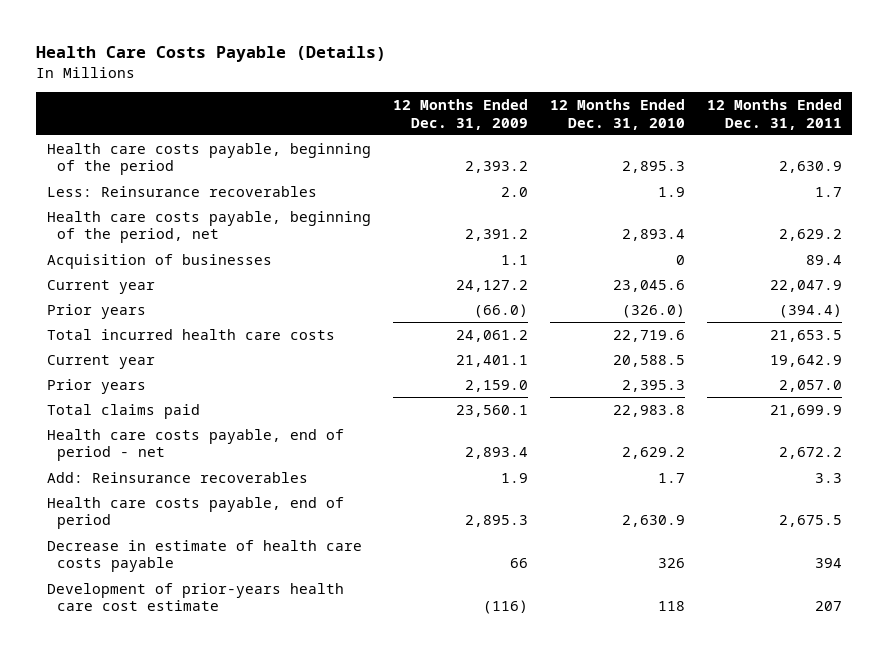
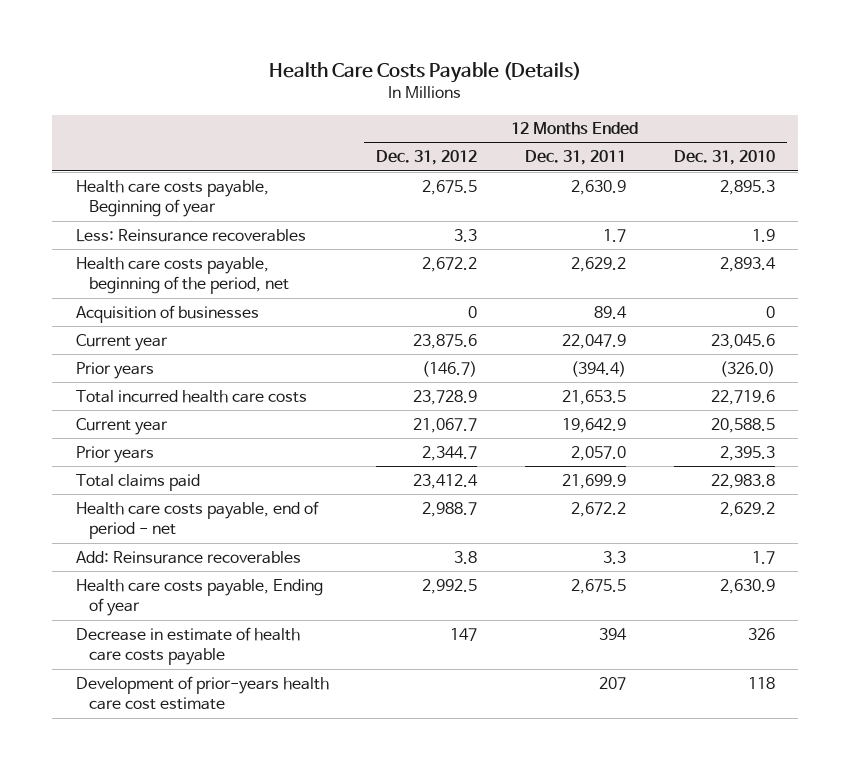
- | 12 Months Ended Dec. 31, 2009 | 12 Months Ended Dec. 31, 2010 | 12 Months Ended Dec. 31, 2011
+ | 12 Months Ended Dec. 31, 2012 | 12 Months Ended Dec. 31, 2011 | 12 Months Ended Dec. 31, 2010
- Health care costs payable, beginning of the period | 2,393.2 | 2,895.3 | 2,630.9
+ Health care costs payable, Beginning of year | 2,675.5 | 2,630.9 | 2,895.3
- Health care costs payable, end of period | 2,895.3 | 2,630.9 | 2,675.5
+ Health care costs payable, Ending of year | 2,992.5 | 2,675.5 | 2,630.9

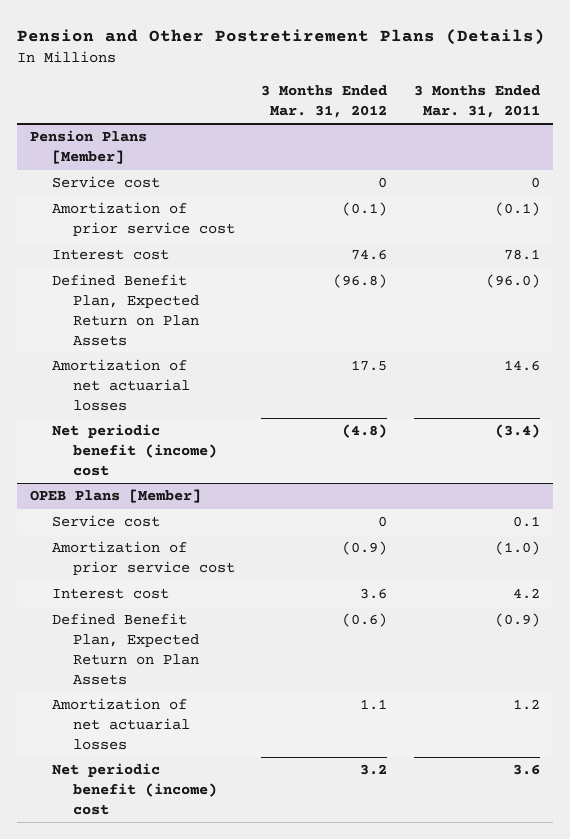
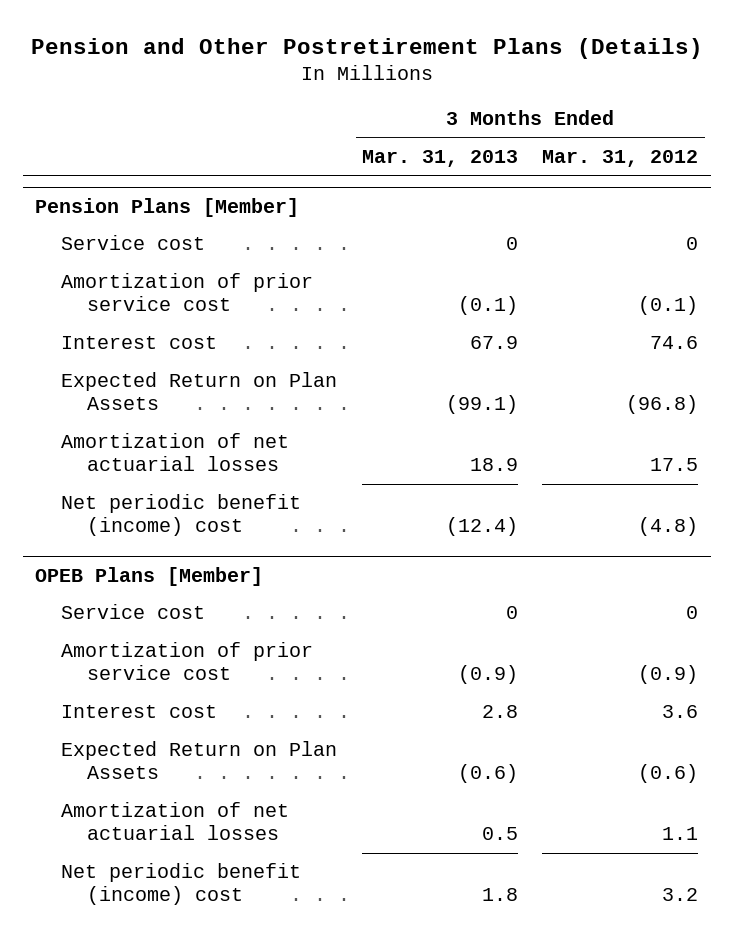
- | 3 Months Ended Mar. 31, 2012 | 3 Months Ended Mar. 31, 2011
+ | 3 Months Ended Mar. 31, 2013 | 3 Months Ended Mar. 31, 2012
@ Pension Plans [Member]
- Defined Benefit Plan, Expected Return on Plan Assets | (96.8) | (96.0)
+ Expected Return on Plan Assets | (99.1) | (96.8)
@ OPEB Plans [Member]
- Defined Benefit Plan, Expected Return on Plan Assets | (0.6) | (0.9)
+ Expected Return on Plan Assets | (0.6) | (0.6)

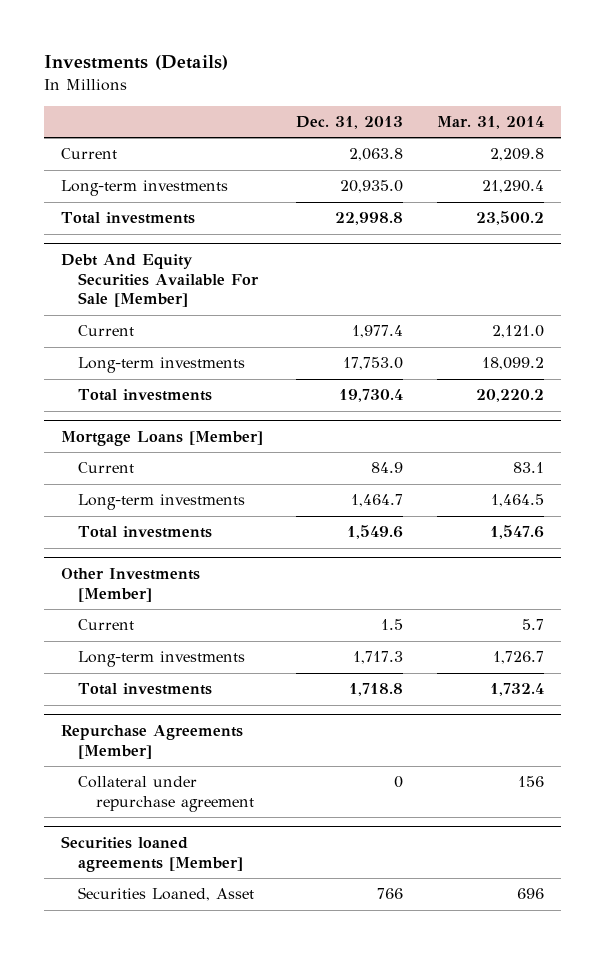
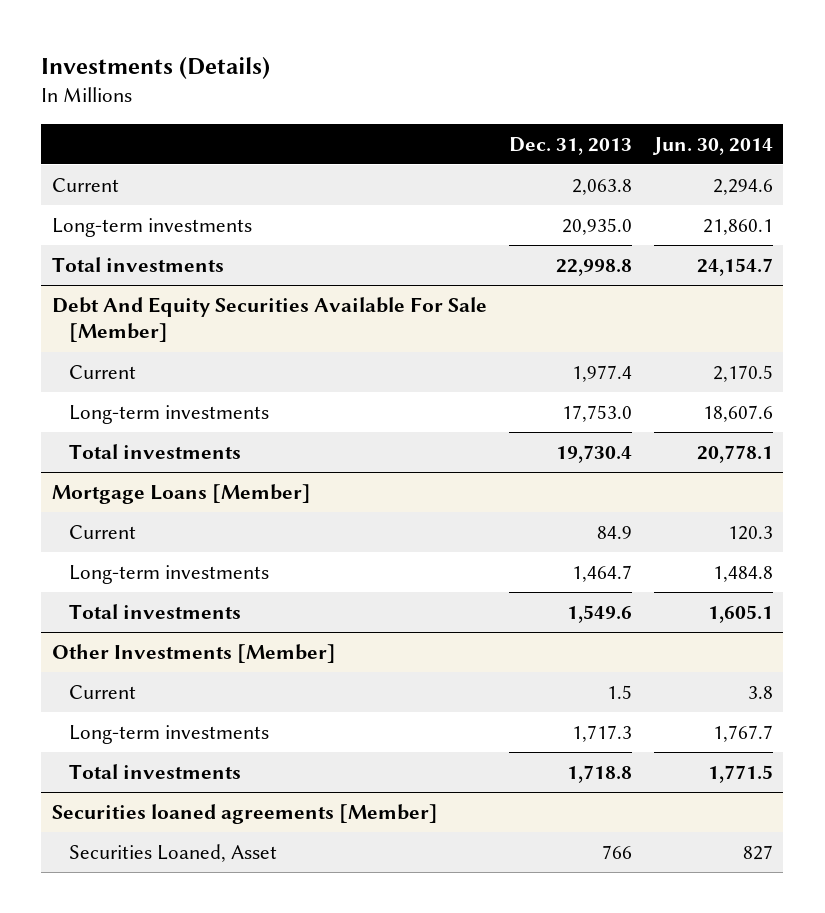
- | Dec. 31, 2013 | Mar. 31, 2014
+ | Dec. 31, 2013 | Jun. 30, 2014
- Repurchase Agreements [Member]
- Collateral under repurchase agreement | 0 | 156

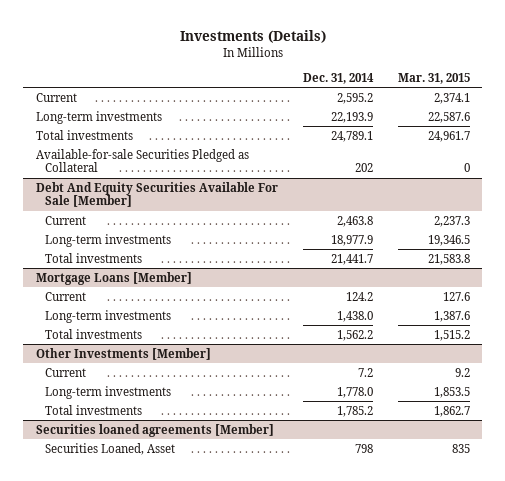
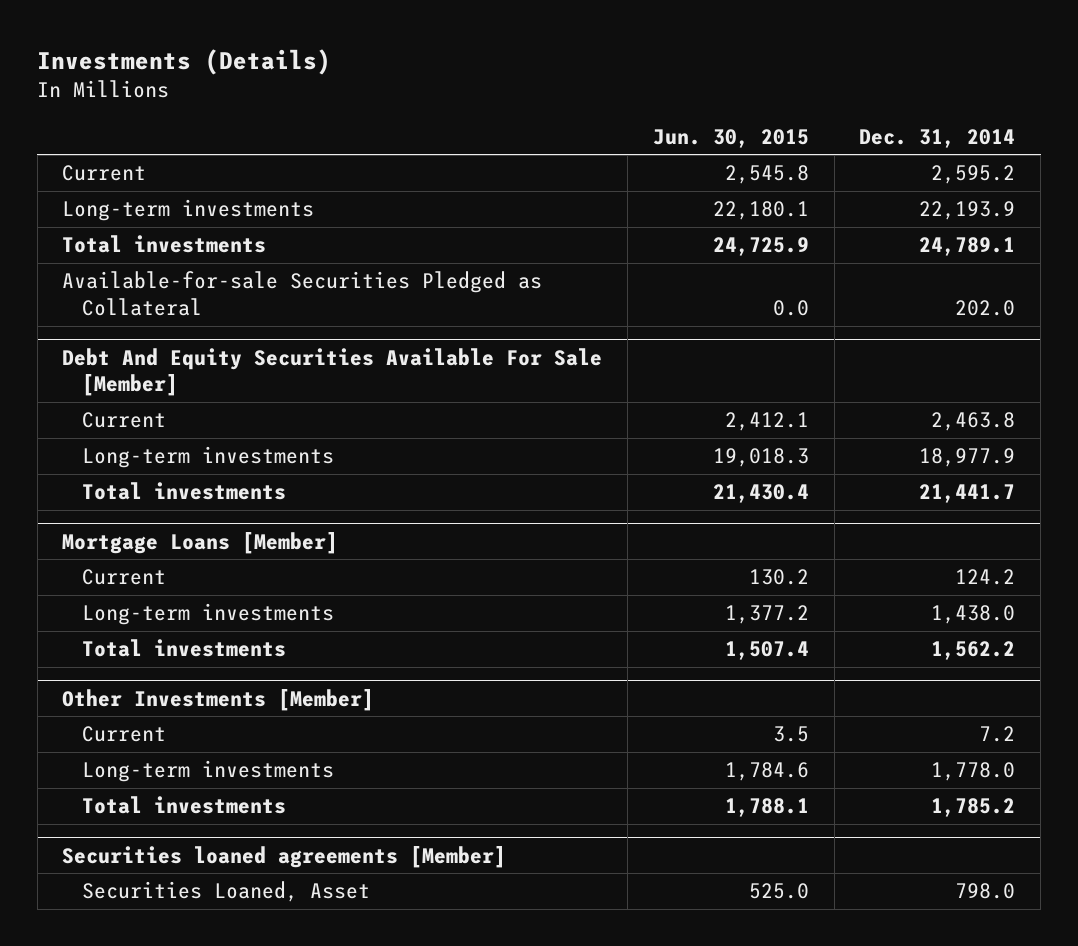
- | Dec. 31, 2014 | Mar. 31, 2015
+ | Jun. 30, 2015 | Dec. 31, 2014
- Available-for-sale Securities Pledged as Collateral | 202 | 0
+ Available-for-sale Securities Pledged as Collateral | 0.0 | 202.0
@ Securities loaned agreements [Member]
- Securities Loaned, Asset | 798 | 835
+ Securities Loaned, Asset | 525.0 | 798.0

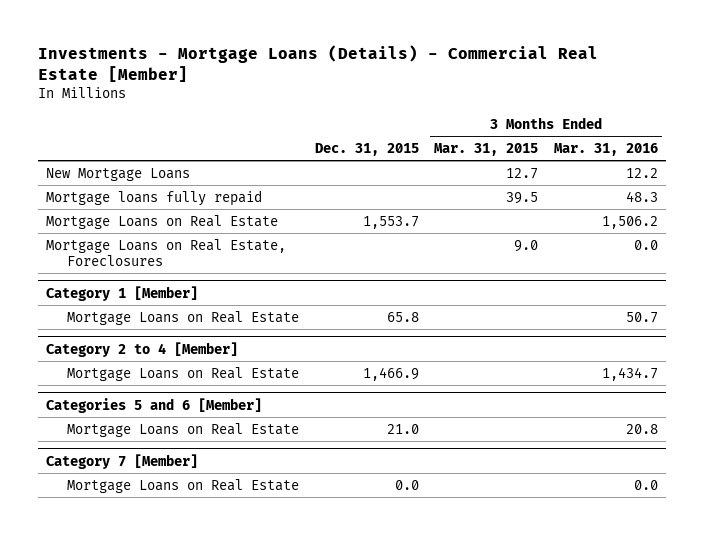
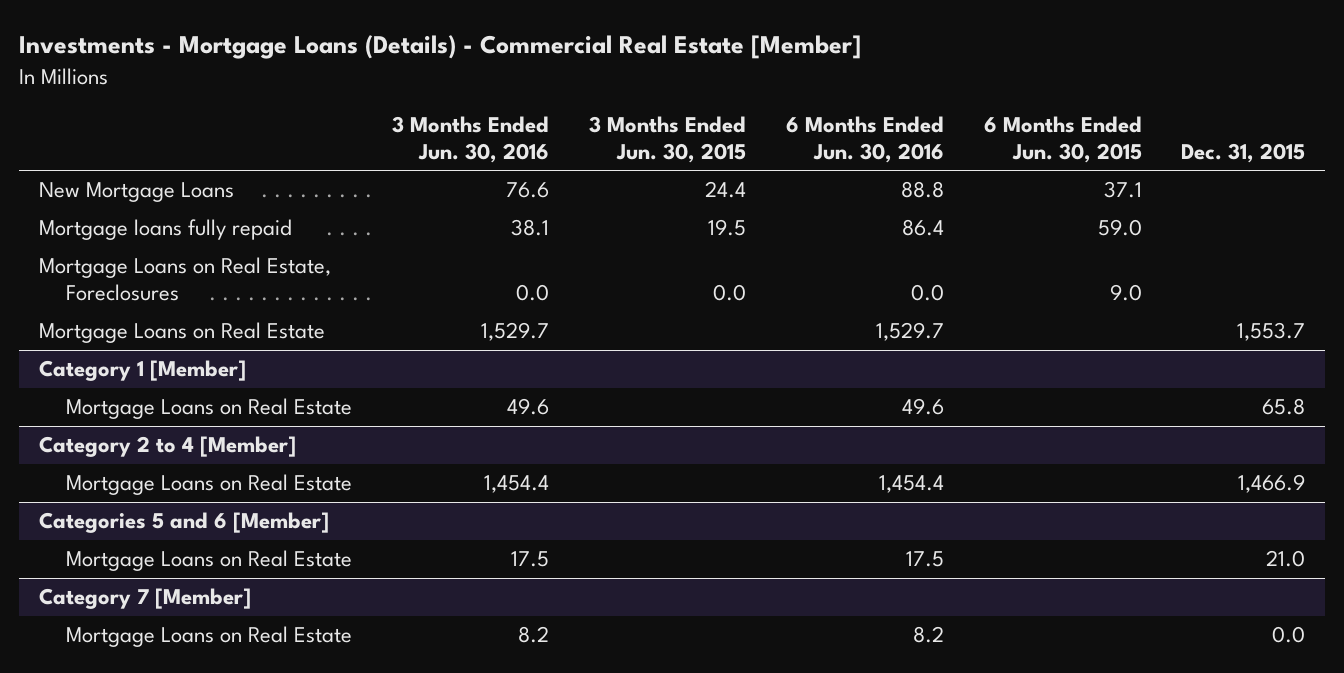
- | Dec. 31, 2015 | 3 Months Ended Mar. 31, 2015 | 3 Months Ended Mar. 31, 2016
+ | 3 Months Ended Jun. 30, 2016 | 3 Months Ended Jun. 30, 2015 | 6 Months Ended Jun. 30, 2016 | 6 Months Ended Jun. 30, 2015 | Dec. 31, 2015
moved down: Mortgage Loans on Real Estate | 1,529.7 | | 1,529.7 | | 1,553.7

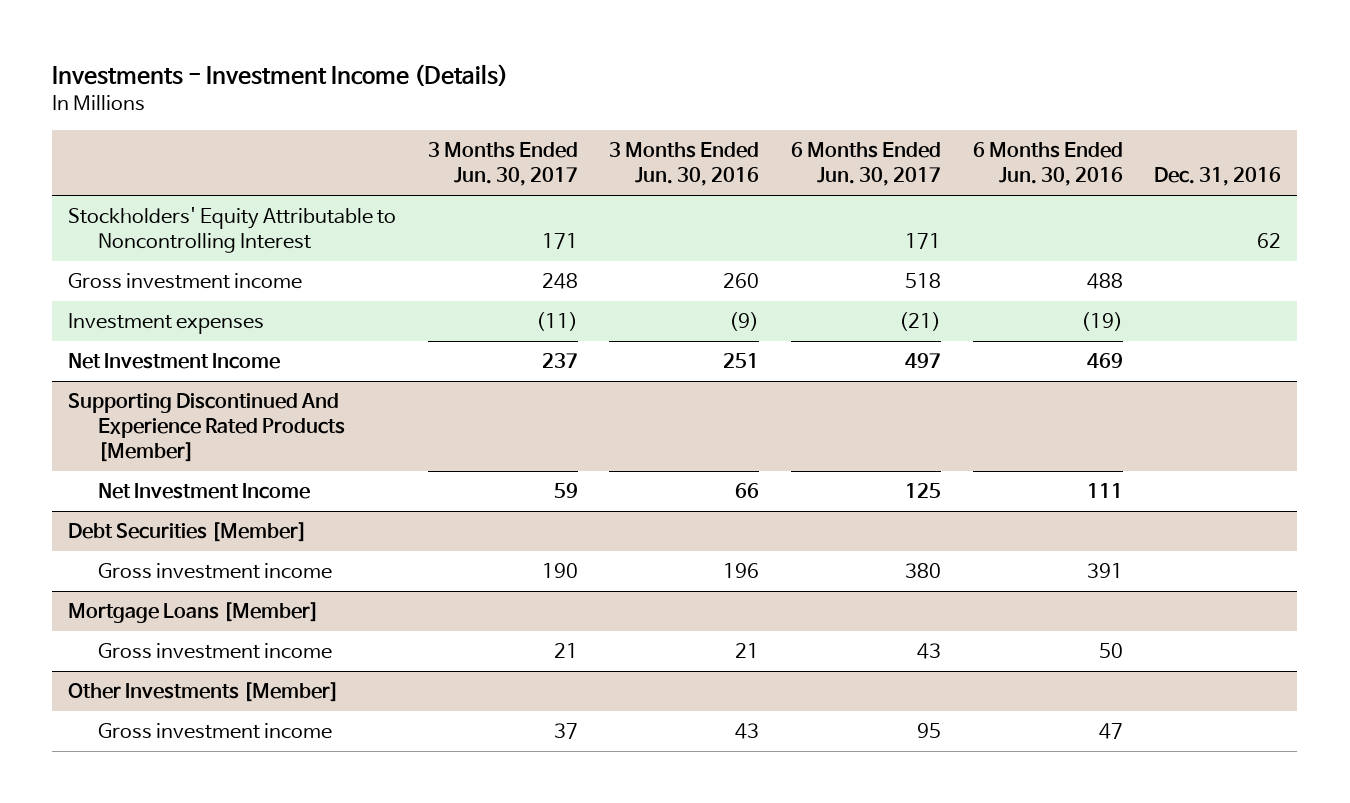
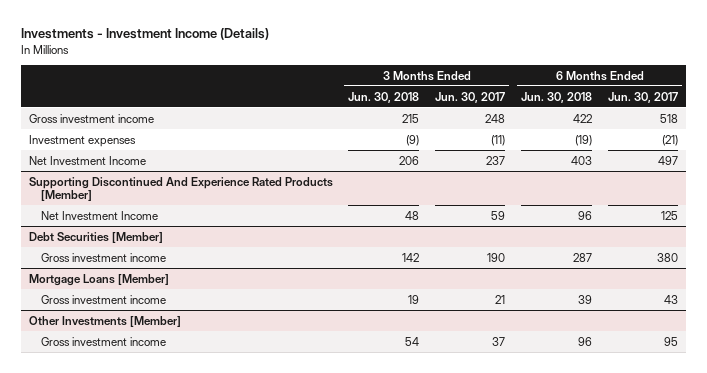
- | 3 Months Ended Jun. 30, 2017 | 3 Months Ended Jun. 30, 2016 | 6 Months Ended Jun. 30, 2017 | 6 Months Ended Jun. 30, 2016 | Dec. 31, 2016
+ | 3 Months Ended Jun. 30, 2018 | 3 Months Ended Jun. 30, 2017 | 6 Months Ended Jun. 30, 2018 | 6 Months Ended Jun. 30, 2017
- Stockholders' Equity Attributable to Noncontrolling Interest | 171 | | 171 | | 62

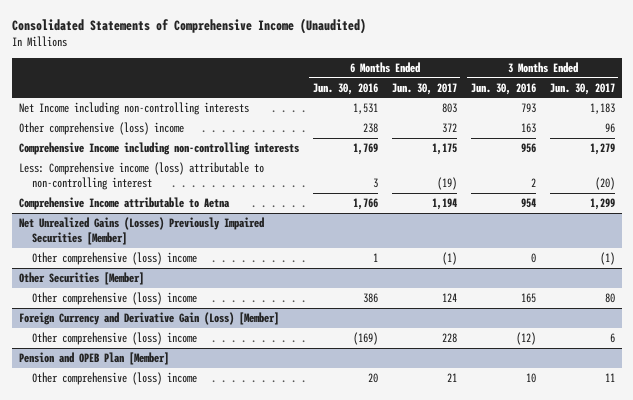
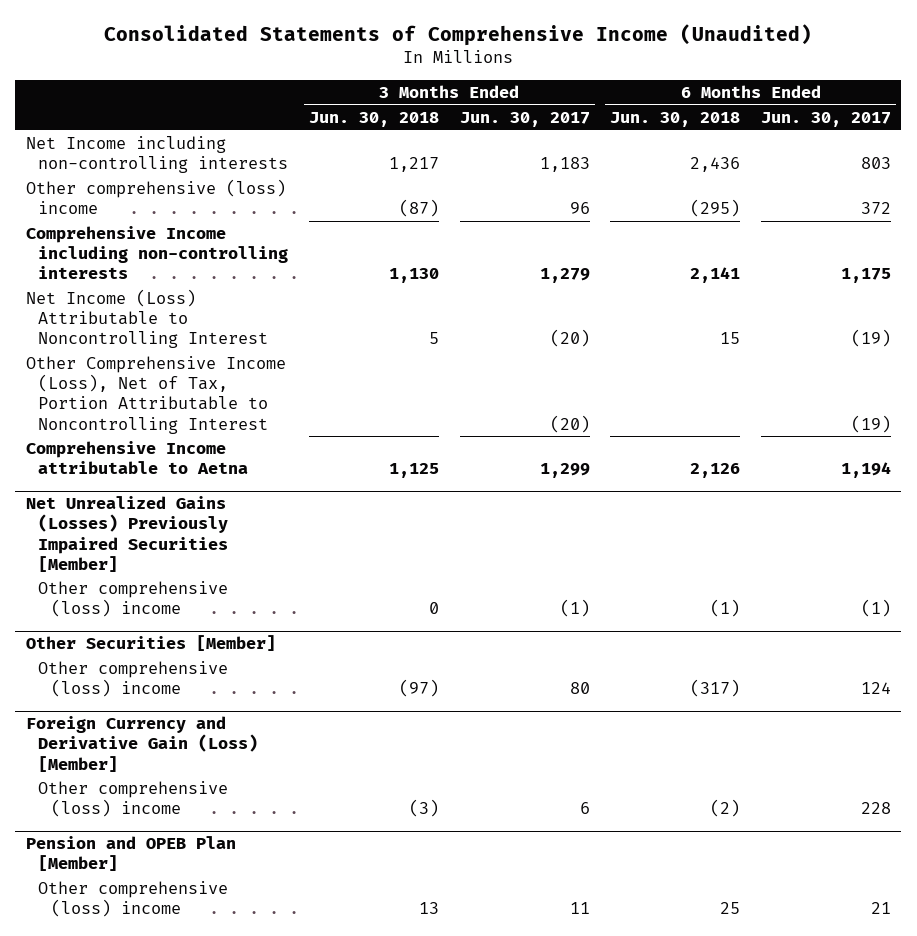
- | 6 Months Ended Jun. 30, 2016 | 6 Months Ended Jun. 30, 2017 | 3 Months Ended Jun. 30, 2016 | 3 Months Ended Jun. 30, 2017
+ | 3 Months Ended Jun. 30, 2018 | 3 Months Ended Jun. 30, 2017 | 6 Months Ended Jun. 30, 2018 | 6 Months Ended Jun. 30, 2017
- Less: Comprehensive income (loss) attributable to non-controlling interest | 3 | (19) | 2 | (20)
+ Net Income (Loss) Attributable to Noncontrolling Interest | 5 | (20) | 15 | (19)
+ Other Comprehensive Income (Loss), Net of Tax, Portion Attributable to Noncontrolling Interest | | (20) | | (19)

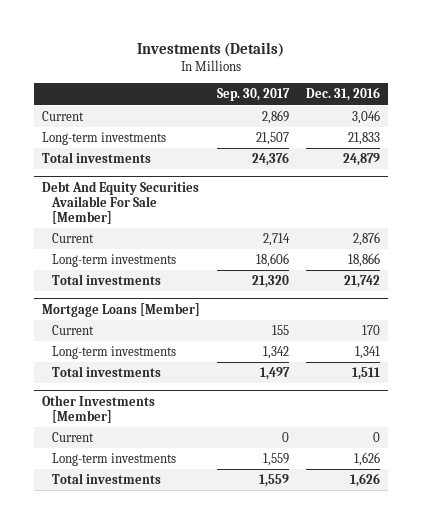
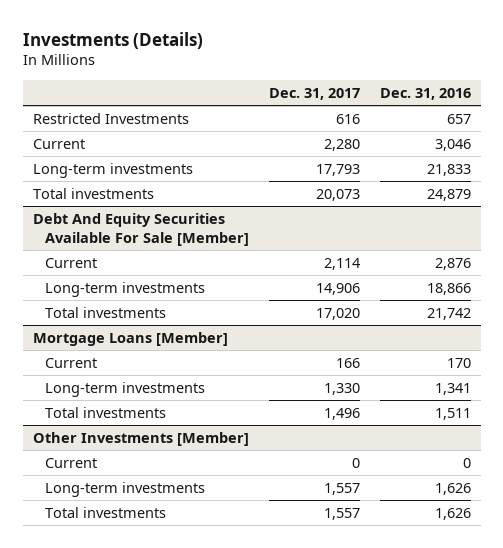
- | Sep. 30, 2017 | Dec. 31, 2016
+ | Dec. 31, 2017 | Dec. 31, 2016
+ Restricted Investments | 616 | 657

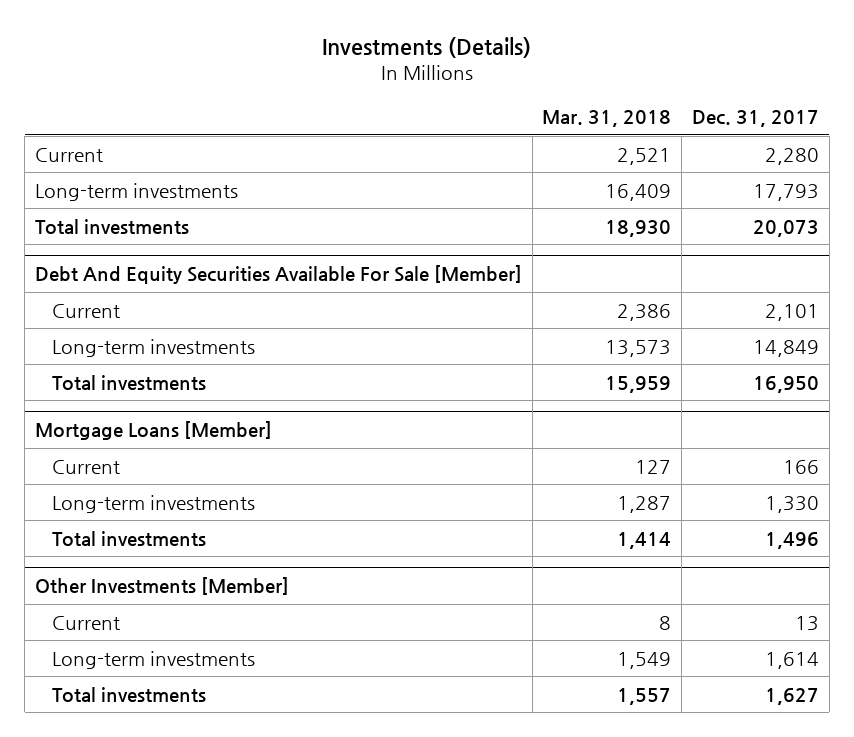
- | Dec. 31, 2017 | Dec. 31, 2016
+ | Mar. 31, 2018 | Dec. 31, 2017
- Restricted Investments | 616 | 657
@ Debt And Equity Securities Available For Sale [Member]
- Current | 2,114 | 2,876
- Long-term investments | 14,906 | 18,866
- Total investments | 17,020 | 21,742
+ Current | 2,386 | 2,101
+ Long-term investments | 13,573 | 14,849
+ Total investments | 15,959 | 16,950
@ Other Investments [Member]
- Current | 0 | 0
- Long-term investments | 1,557 | 1,626
- Total investments | 1,557 | 1,626
+ Current | 8 | 13
+ Long-term investments | 1,549 | 1,614
+ Total investments | 1,557 | 1,627

